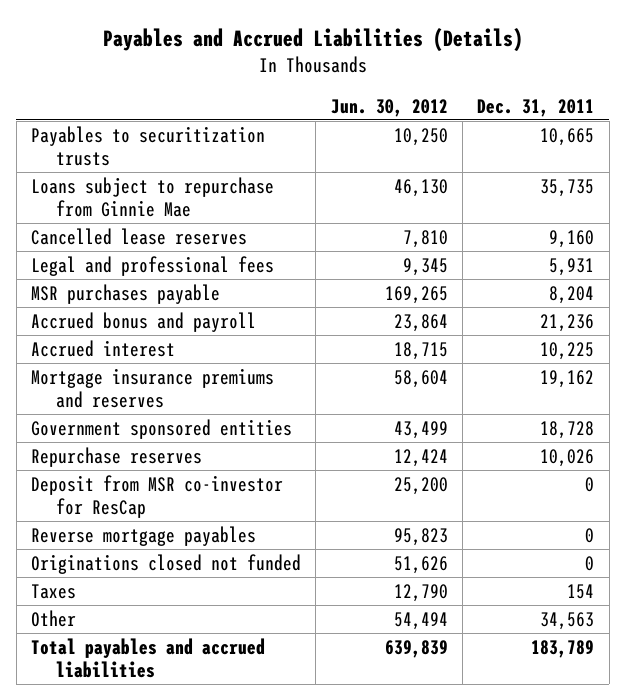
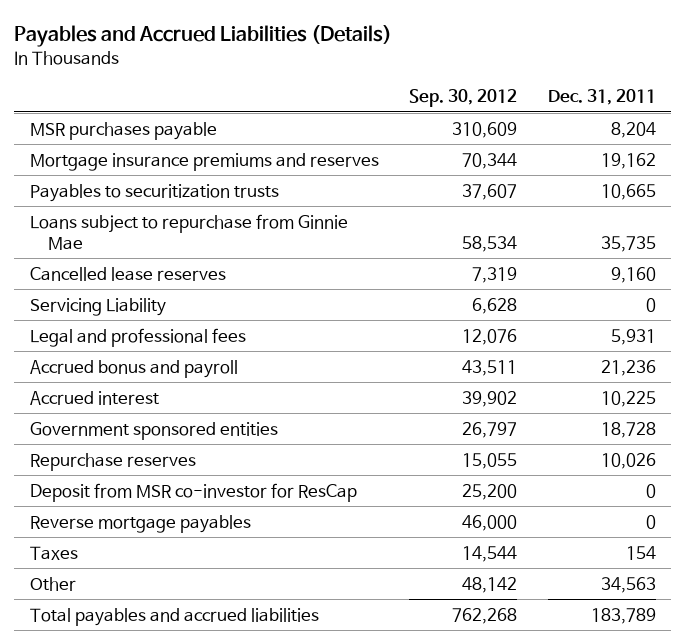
- | Jun. 30, 2012 | Dec. 31, 2011
+ | Sep. 30, 2012 | Dec. 31, 2011
moved up: MSR purchases payable | 310,609 | 8,204
moved up: Mortgage insurance premiums and reserves | 70,344 | 19,162
+ Servicing Liability | 6,628 | 0
- Originations closed not funded | 51,626 | 0

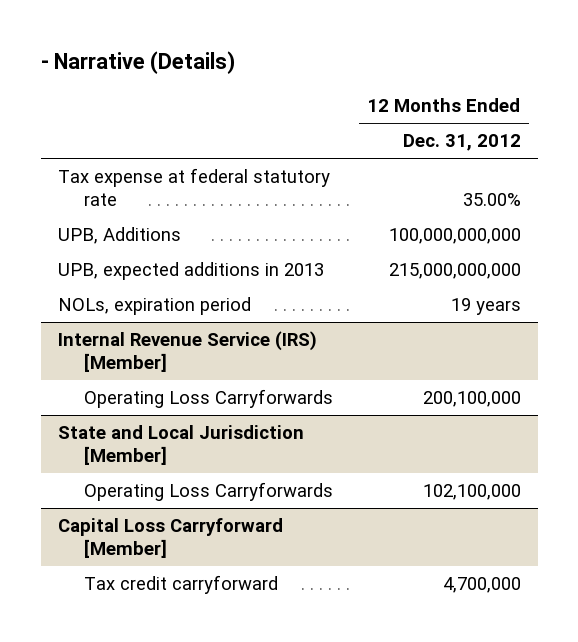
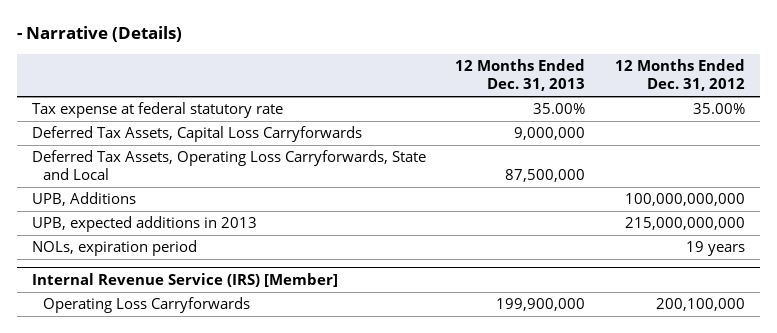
- | 12 Months Ended Dec. 31, 2012
+ | 12 Months Ended Dec. 31, 2013 | 12 Months Ended Dec. 31, 2012
+ Deferred Tax Assets, Capital Loss Carryforwards | 9,000,000 |
+ Deferred Tax Assets, Operating Loss Carryforwards, State and Local | 87,500,000 |
- State and Local Jurisdiction [Member]
- Operating Loss Carryforwards | 102,100,000
- Capital Loss Carryforward [Member]
- Tax credit carryforward | 4,700,000

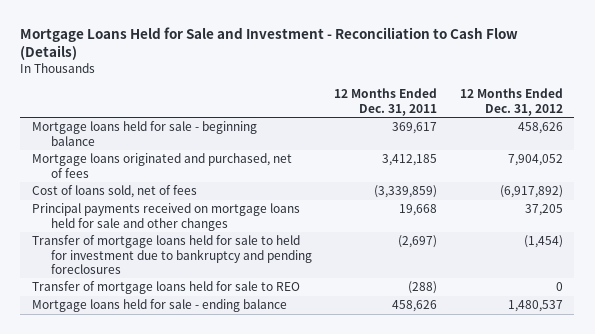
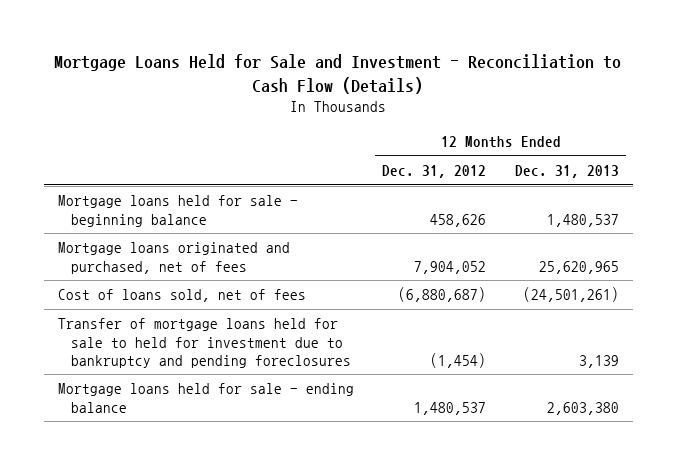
- | 12 Months Ended Dec. 31, 2011 | 12 Months Ended Dec. 31, 2012
+ | 12 Months Ended Dec. 31, 2012 | 12 Months Ended Dec. 31, 2013
- Cost of loans sold, net of fees | (3,339,859) | (6,917,892)
- Principal payments received on mortgage loans held for sale and other changes | 19,668 | 37,205
+ Cost of loans sold, net of fees | (6,880,687) | (24,501,261)
- Transfer of mortgage loans held for sale to REO | (288) | 0

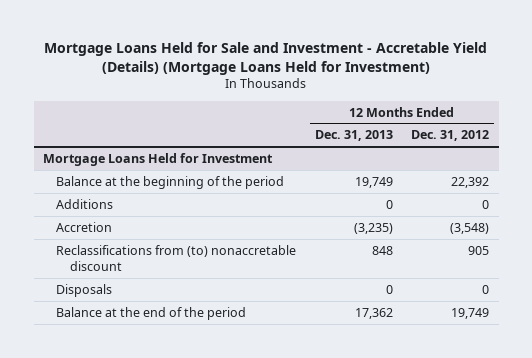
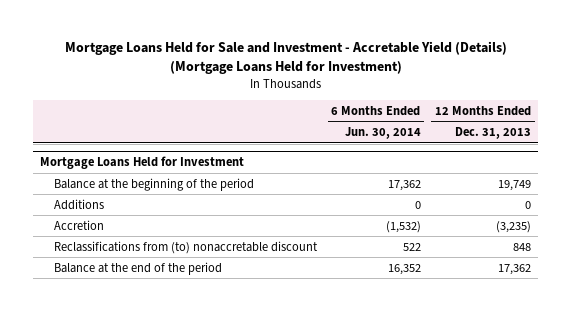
- | 12 Months Ended Dec. 31, 2013 | 12 Months Ended Dec. 31, 2012
+ | 6 Months Ended Jun. 30, 2014 | 12 Months Ended Dec. 31, 2013
@ Mortgage Loans Held for Investment
- Disposals | 0 | 0

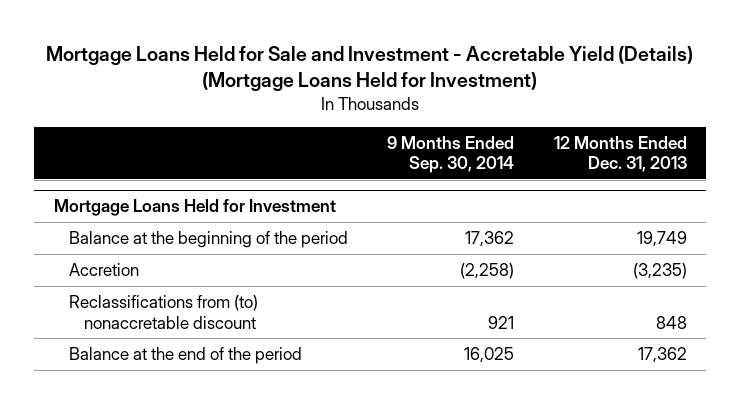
- | 6 Months Ended Jun. 30, 2014 | 12 Months Ended Dec. 31, 2013
+ | 9 Months Ended Sep. 30, 2014 | 12 Months Ended Dec. 31, 2013
@ Mortgage Loans Held for Investment
- Additions | 0 | 0

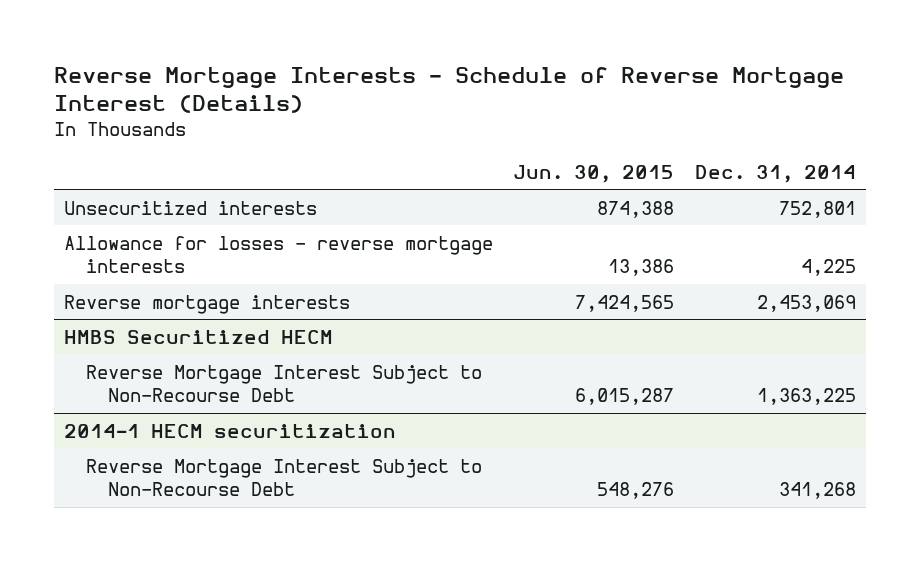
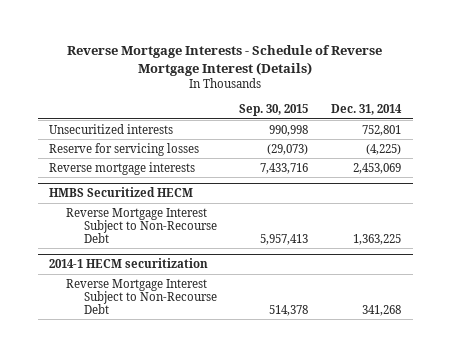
- | Jun. 30, 2015 | Dec. 31, 2014
+ | Sep. 30, 2015 | Dec. 31, 2014
- Allowance for losses - reverse mortgage interests | 13,386 | 4,225
+ Reserve for servicing losses | (29,073) | (4,225)

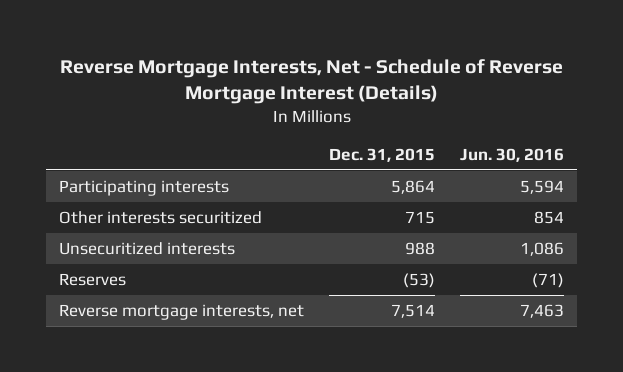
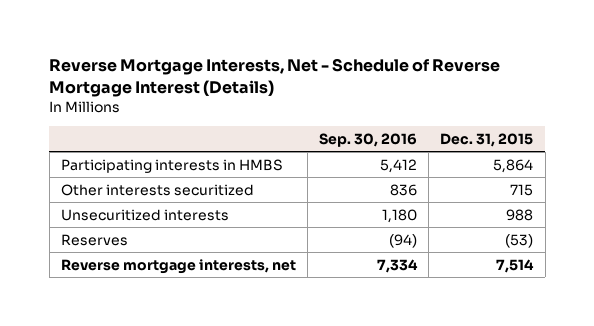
- | Dec. 31, 2015 | Jun. 30, 2016
+ | Sep. 30, 2016 | Dec. 31, 2015
- Participating interests | 5,864 | 5,594
+ Participating interests in HMBS | 5,412 | 5,864

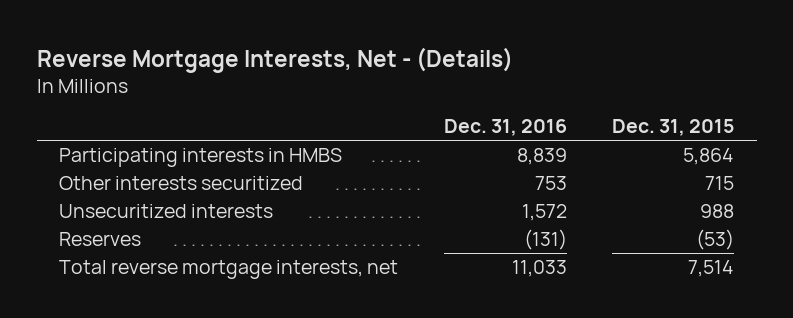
- Reverse Mortgage Interests, Net - Schedule of Reverse Mortgage Interest (Details)
+ Reverse Mortgage Interests, Net - (Details)
- | Sep. 30, 2016 | Dec. 31, 2015
+ | Dec. 31, 2016 | Dec. 31, 2015
- Reverse mortgage interests, net | 7,334 | 7,514
+ Total reverse mortgage interests, net | 11,033 | 7,514

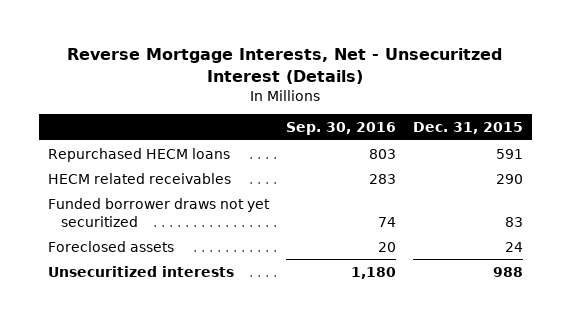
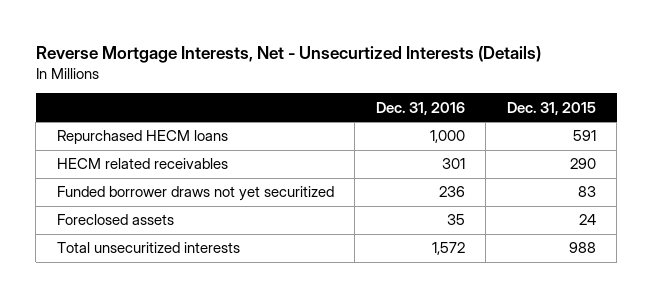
- Reverse Mortgage Interests, Net - Unsecuritzed Interest (Details)
+ Reverse Mortgage Interests, Net - Unsecurtized Interests (Details)
- | Sep. 30, 2016 | Dec. 31, 2015
+ | Dec. 31, 2016 | Dec. 31, 2015
- Unsecuritized interests | 1,180 | 988
+ Total unsecuritized interests | 1,572 | 988

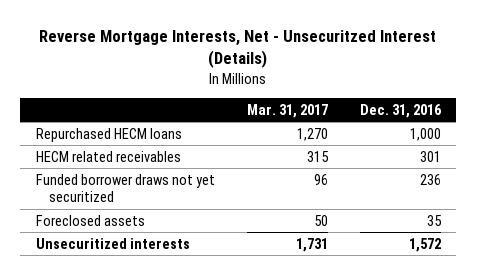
- Reverse Mortgage Interests, Net - Unsecurtized Interests (Details)
+ Reverse Mortgage Interests, Net - Unsecuritzed Interest (Details)
- | Dec. 31, 2016 | Dec. 31, 2015
+ | Mar. 31, 2017 | Dec. 31, 2016
- Total unsecuritized interests | 1,572 | 988
+ Unsecuritized interests | 1,731 | 1,572

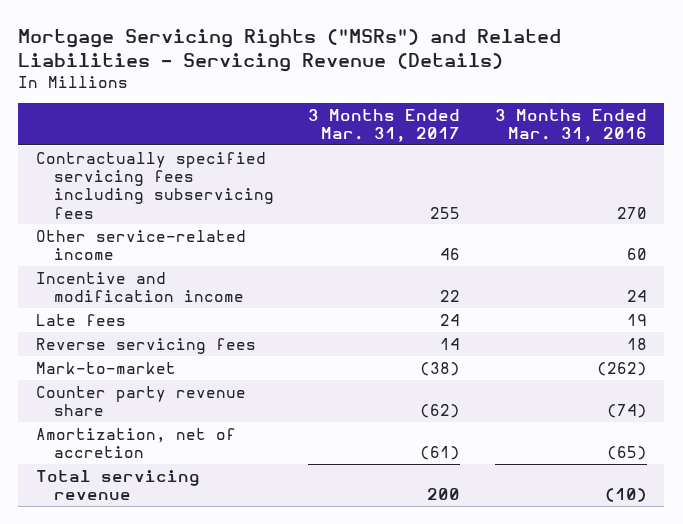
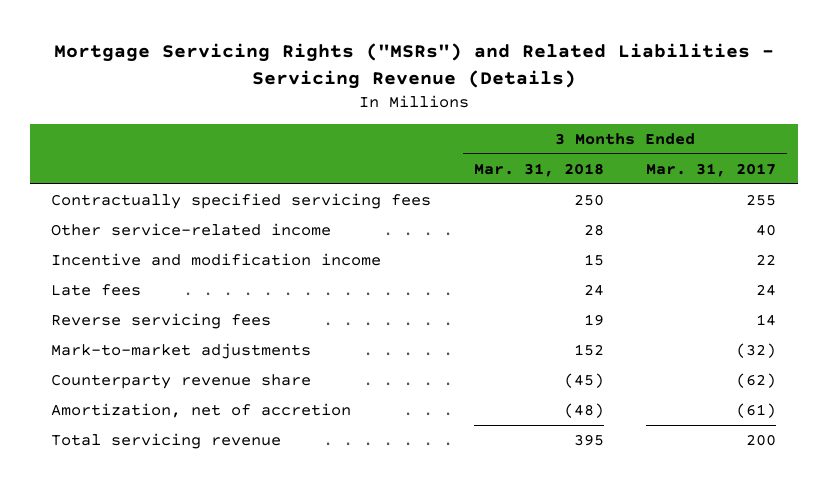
- | 3 Months Ended Mar. 31, 2017 | 3 Months Ended Mar. 31, 2016
+ | 3 Months Ended Mar. 31, 2018 | 3 Months Ended Mar. 31, 2017
- Contractually specified servicing fees including subservicing fees | 255 | 270
- Other service-related income | 46 | 60
+ Contractually specified servicing fees | 250 | 255
+ Other service-related income | 28 | 40
- Mark-to-market | (38) | (262)
- Counter party revenue share | (62) | (74)
+ Mark-to-market adjustments | 152 | (32)
+ Counterparty revenue share | (45) | (62)

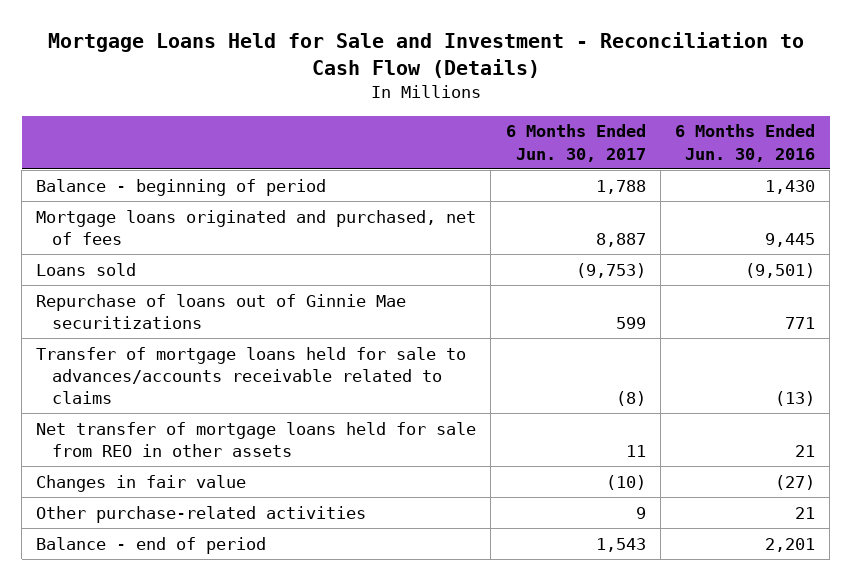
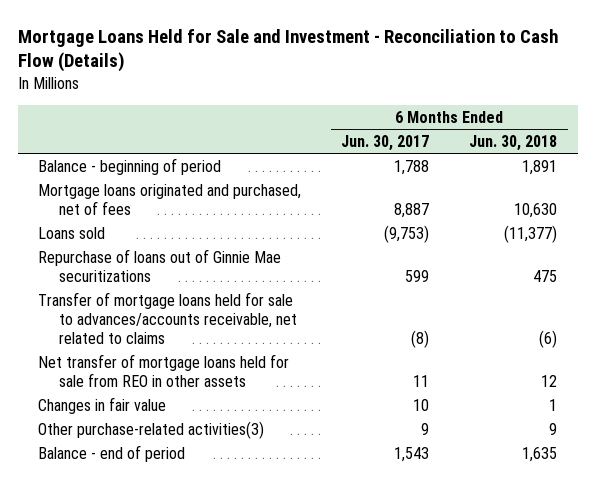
- | 6 Months Ended Jun. 30, 2017 | 6 Months Ended Jun. 30, 2016
+ | 6 Months Ended Jun. 30, 2017 | 6 Months Ended Jun. 30, 2018
- Transfer of mortgage loans held for sale to advances/accounts receivable related to claims | (8) | (13)
+ Transfer of mortgage loans held for sale to advances/accounts receivable, net related to claims | (8) | (6)
- Changes in fair value | (10) | (27)
- Other purchase-related activities | 9 | 21
+ Changes in fair value | 10 | 1
+ Other purchase-related activities(3) | 9 | 9

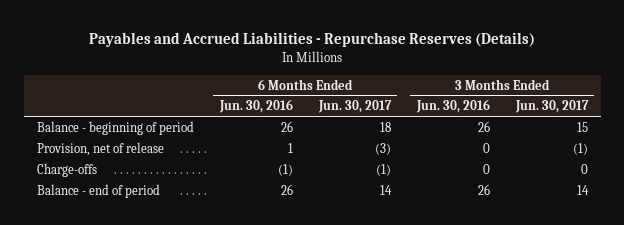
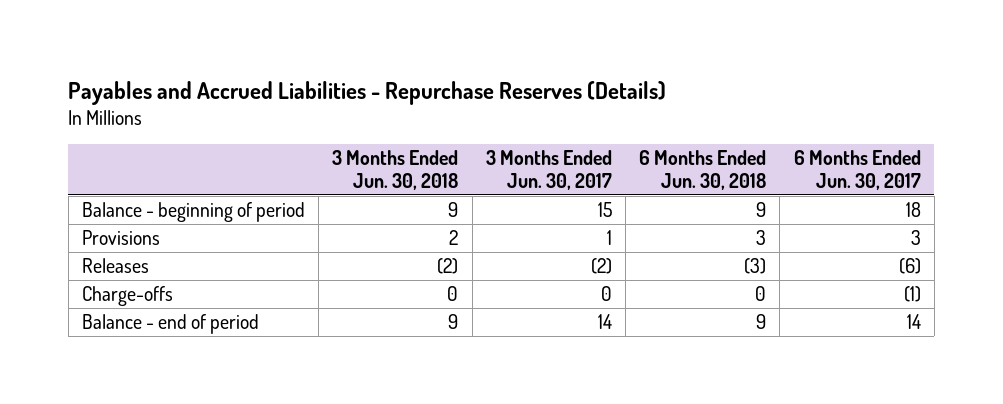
- | 6 Months Ended Jun. 30, 2016 | 6 Months Ended Jun. 30, 2017 | 3 Months Ended Jun. 30, 2016 | 3 Months Ended Jun. 30, 2017
+ | 3 Months Ended Jun. 30, 2018 | 3 Months Ended Jun. 30, 2017 | 6 Months Ended Jun. 30, 2018 | 6 Months Ended Jun. 30, 2017
- Provision, net of release | 1 | (3) | 0 | (1)
+ Provisions | 2 | 1 | 3 | 3
+ Releases | (2) | (2) | (3) | (6)

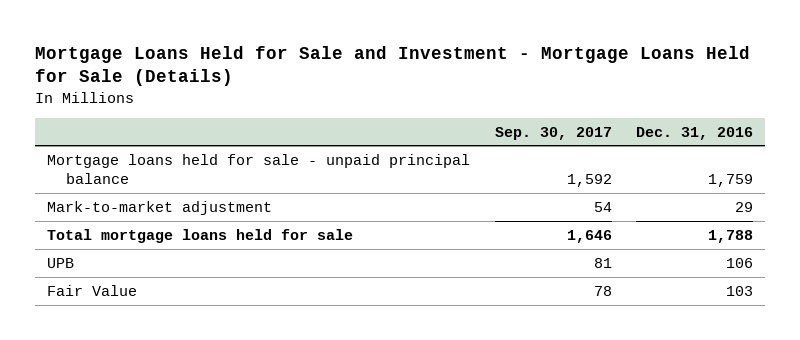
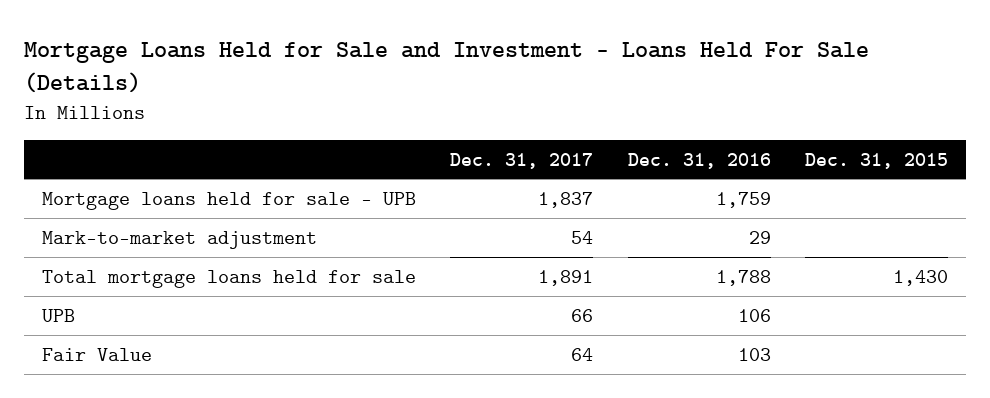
- Mortgage Loans Held for Sale and Investment - Mortgage Loans Held for Sale (Details)
+ Mortgage Loans Held for Sale and Investment - Loans Held For Sale (Details)
- | Sep. 30, 2017 | Dec. 31, 2016
+ | Dec. 31, 2017 | Dec. 31, 2016 | Dec. 31, 2015
- Mortgage loans held for sale - unpaid principal balance | 1,592 | 1,759
+ Mortgage loans held for sale - UPB | 1,837 | 1,759 |

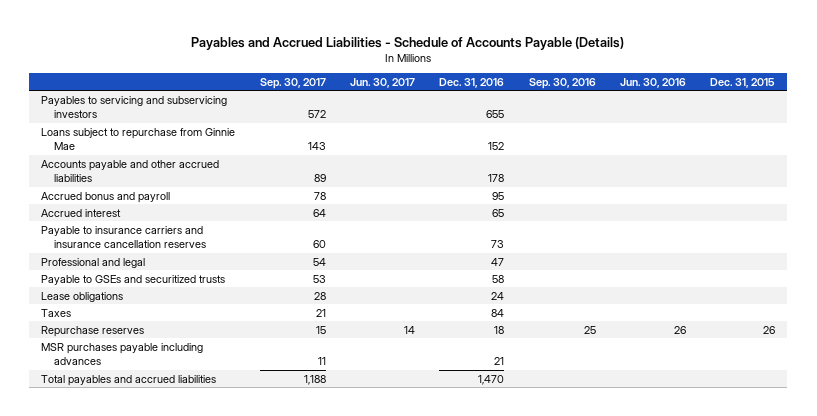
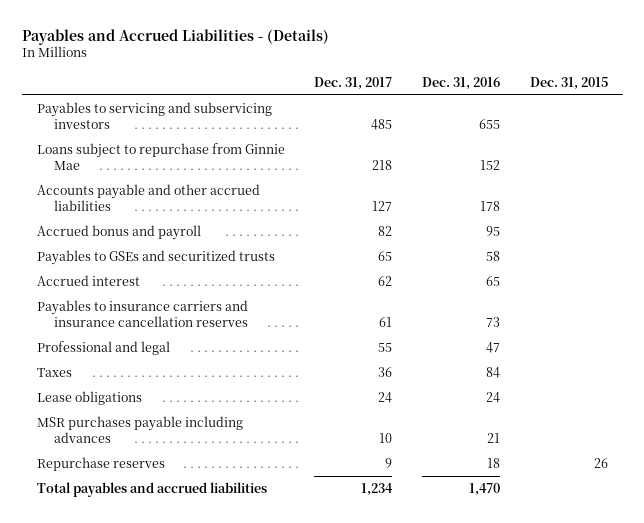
- Payables and Accrued Liabilities - Schedule of Accounts Payable (Details)
+ Payables and Accrued Liabilities - (Details)
- | Sep. 30, 2017 | Jun. 30, 2017 | Dec. 31, 2016 | Sep. 30, 2016 | Jun. 30, 2016 | Dec. 31, 2015
+ | Dec. 31, 2017 | Dec. 31, 2016 | Dec. 31, 2015
+ Payables to GSEs and securitized trusts | 65 | 58 |
- Payable to insurance carriers and insurance cancellation reserves | 60 | | 73 | | |
+ Payables to insurance carriers and insurance cancellation reserves | 61 | 73 |
- Payable to GSEs and securitized trusts | 53 | | 58 | | |
moved down: Lease obligations | 24 | 24 |
moved down: Repurchase reserves | 9 | 18 | 26

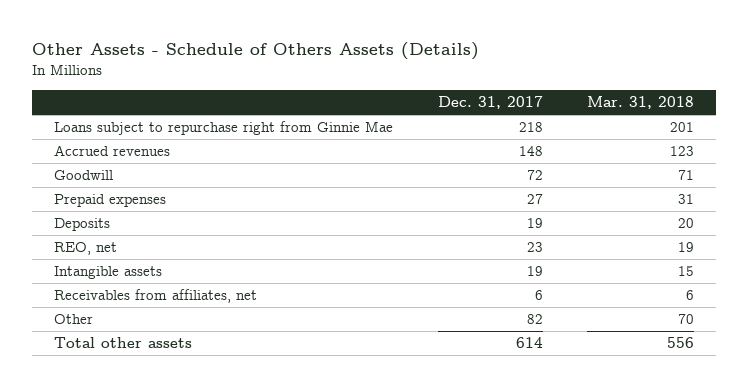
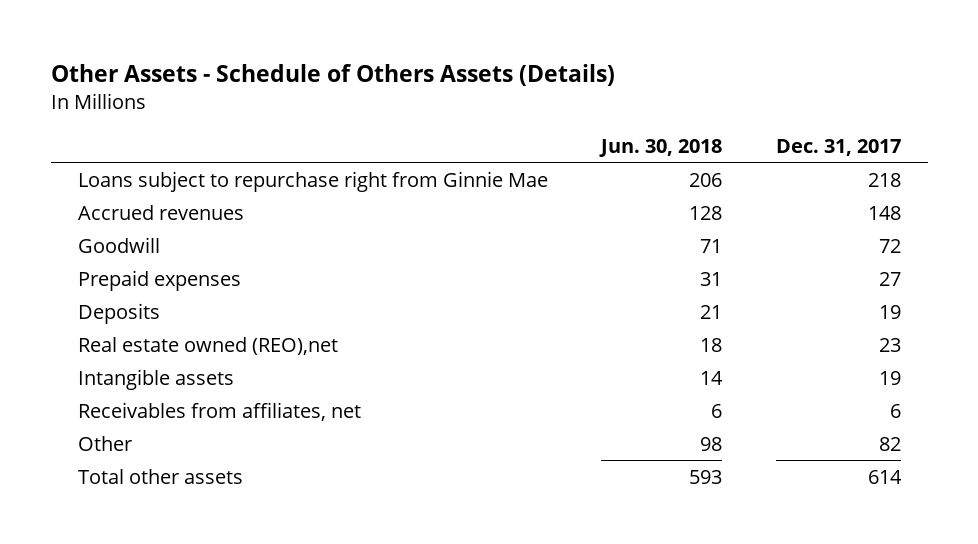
- | Dec. 31, 2017 | Mar. 31, 2018
+ | Jun. 30, 2018 | Dec. 31, 2017
- REO, net | 23 | 19
+ Real estate owned (REO),net | 18 | 23

